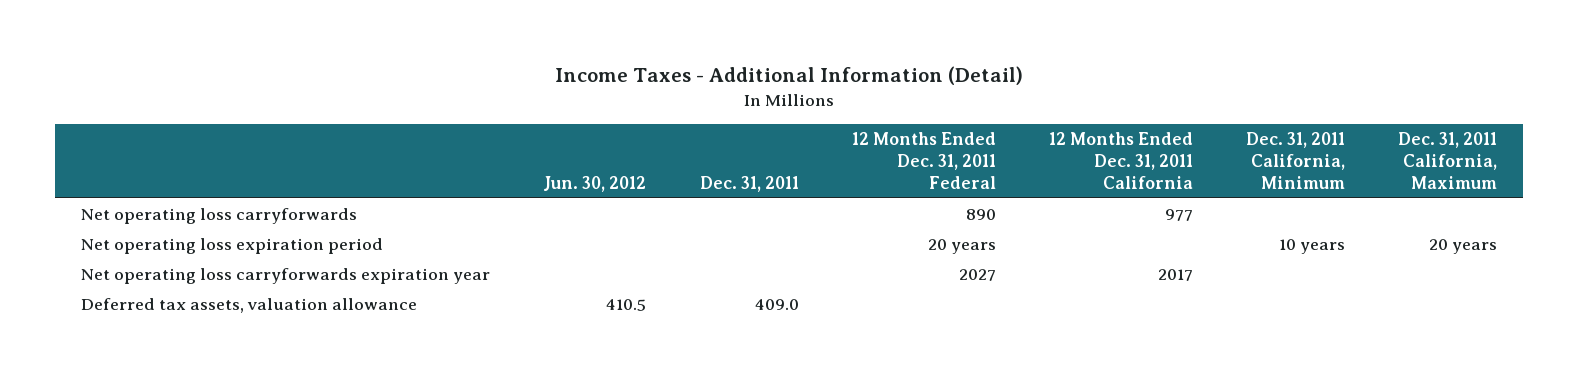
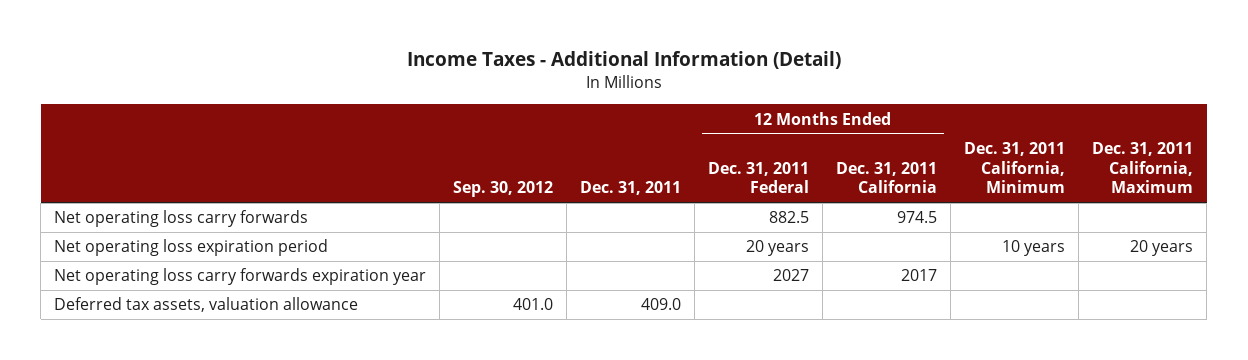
- | Jun. 30, 2012 | Dec. 31, 2011 | 12 Months Ended Dec. 31, 2011 Federal | 12 Months Ended Dec. 31, 2011 California | Dec. 31, 2011 California, Minimum | Dec. 31, 2011 California, Maximum
+ | Sep. 30, 2012 | Dec. 31, 2011 | 12 Months Ended Dec. 31, 2011 Federal | 12 Months Ended Dec. 31, 2011 California | Dec. 31, 2011 California, Minimum | Dec. 31, 2011 California, Maximum
- Net operating loss carryforwards | | | 890 | 977 | |
+ Net operating loss carry forwards | | | 882.5 | 974.5 | |
- Net operating loss carryforwards expiration year | | | 2027 | 2017 | |
+ Net operating loss carry forwards expiration year | | | 2027 | 2017 | |

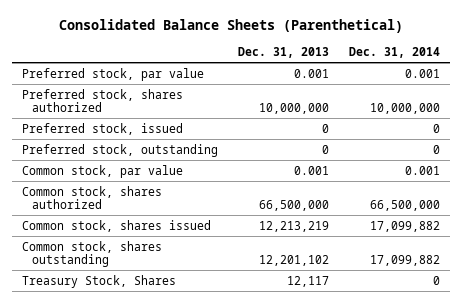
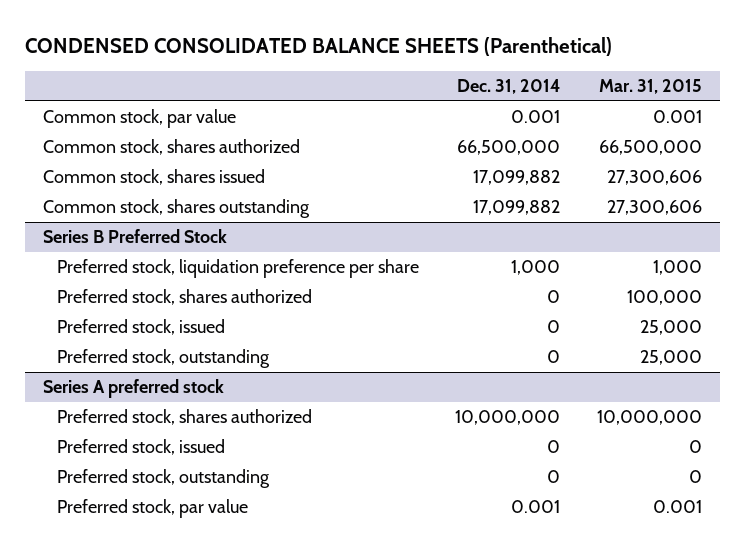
- Consolidated Balance Sheets (Parenthetical)
+ CONDENSED CONSOLIDATED BALANCE SHEETS (Parenthetical)
- | Dec. 31, 2013 | Dec. 31, 2014
+ | Dec. 31, 2014 | Mar. 31, 2015
- Preferred stock, par value | 0.001 | 0.001
- Preferred stock, shares authorized | 10,000,000 | 10,000,000
- Preferred stock, issued | 0 | 0
- Preferred stock, outstanding | 0 | 0
- Treasury Stock, Shares | 12,117 | 0
+ Series B Preferred Stock
+ Preferred stock, liquidation preference per share | 1,000 | 1,000
+ Preferred stock, shares authorized | 0 | 100,000
+ Preferred stock, issued | 0 | 25,000
+ Preferred stock, outstanding | 0 | 25,000
+ Series A preferred stock
+ Preferred stock, shares authorized | 10,000,000 | 10,000,000
+ Preferred stock, issued | 0 | 0
+ Preferred stock, outstanding | 0 | 0
+ Preferred stock, par value | 0.001 | 0.001

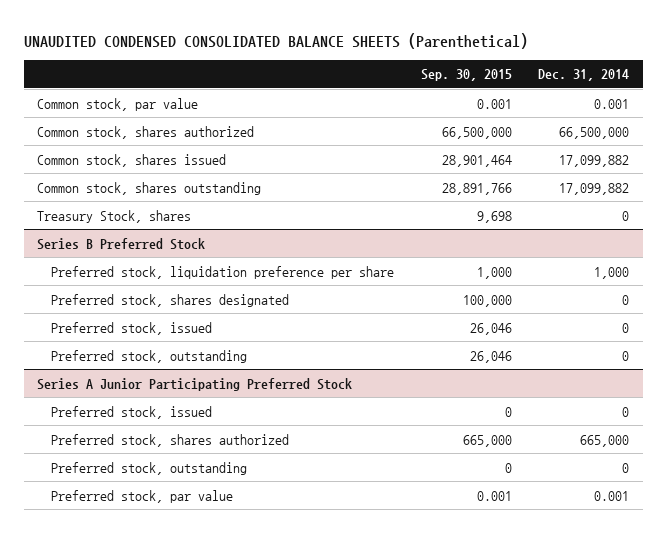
- CONDENSED CONSOLIDATED BALANCE SHEETS (Parenthetical)
+ UNAUDITED CONDENSED CONSOLIDATED BALANCE SHEETS (Parenthetical)
- | Dec. 31, 2014 | Mar. 31, 2015
+ | Sep. 30, 2015 | Dec. 31, 2014
+ Treasury Stock, shares | 9,698 | 0
@ Series B Preferred Stock
- Preferred stock, shares authorized | 0 | 100,000
+ Preferred stock, shares designated | 100,000 | 0
- Series A preferred stock
- Preferred stock, shares authorized | 10,000,000 | 10,000,000
+ Series A Junior Participating Preferred Stock
+ Preferred stock, shares authorized | 665,000 | 665,000

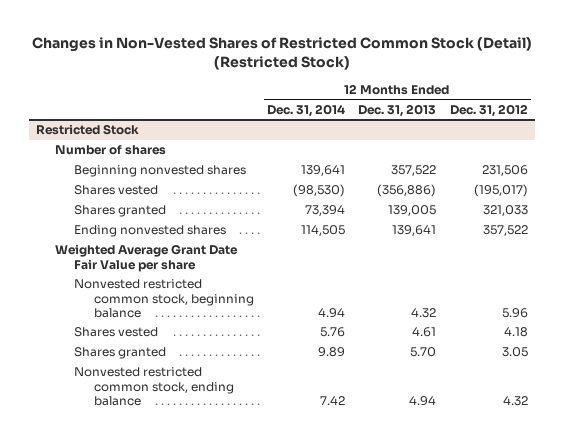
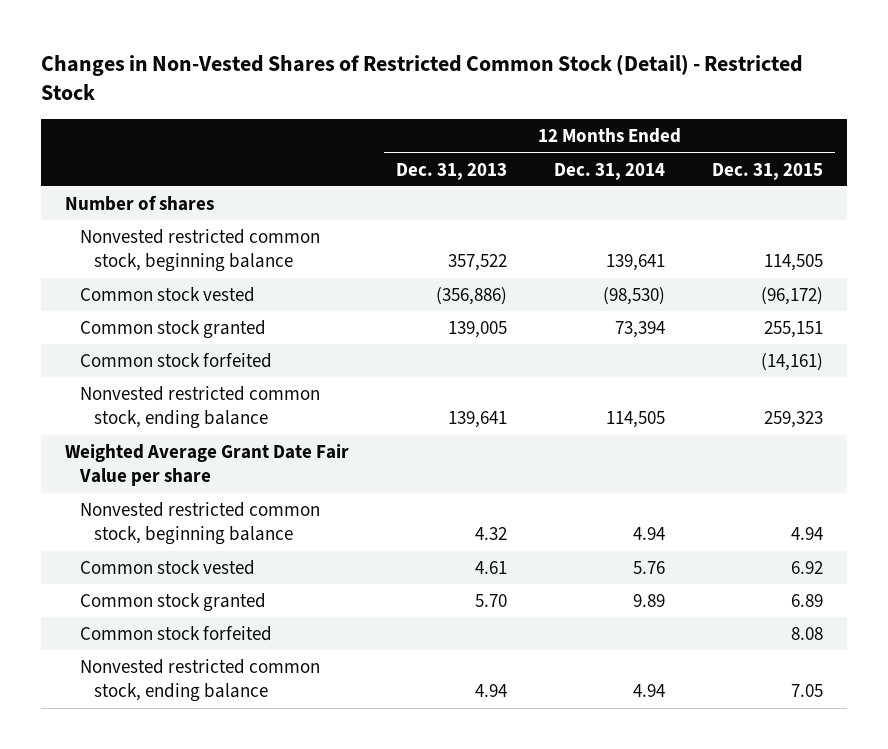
- Changes in Non-Vested Shares of Restricted Common Stock (Detail) (Restricted Stock)
+ Changes in Non-Vested Shares of Restricted Common Stock (Detail) - Restricted Stock
- | 12 Months Ended Dec. 31, 2014 | 12 Months Ended Dec. 31, 2013 | 12 Months Ended Dec. 31, 2012
+ | 12 Months Ended Dec. 31, 2013 | 12 Months Ended Dec. 31, 2014 | 12 Months Ended Dec. 31, 2015
- Restricted Stock
- Beginning nonvested shares | 139,641 | 357,522 | 231,506
- Shares vested | (98,530) | (356,886) | (195,017)
- Shares granted | 73,394 | 139,005 | 321,033
- Ending nonvested shares | 114,505 | 139,641 | 357,522
+ Nonvested restricted common stock, beginning balance | 357,522 | 139,641 | 114,505
+ Common stock vested | (356,886) | (98,530) | (96,172)
+ Common stock granted | 139,005 | 73,394 | 255,151
+ Common stock forfeited | | | (14,161)
+ Nonvested restricted common stock, ending balance | 139,641 | 114,505 | 259,323
- Shares vested | 5.76 | 4.61 | 4.18
- Shares granted | 9.89 | 5.70 | 3.05
- Nonvested restricted common stock, ending balance | 7.42 | 4.94 | 4.32
+ Common stock vested | 4.61 | 5.76 | 6.92
+ Common stock granted | 5.70 | 9.89 | 6.89
+ Common stock forfeited | | | 8.08
+ Nonvested restricted common stock, ending balance | 4.94 | 4.94 | 7.05

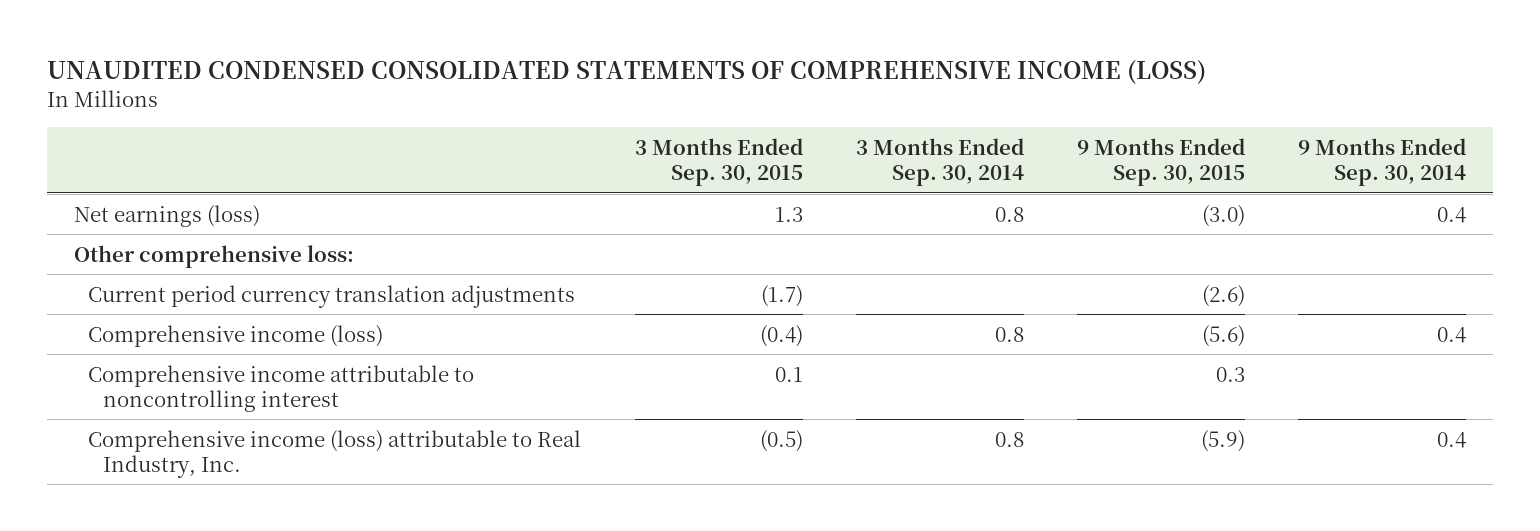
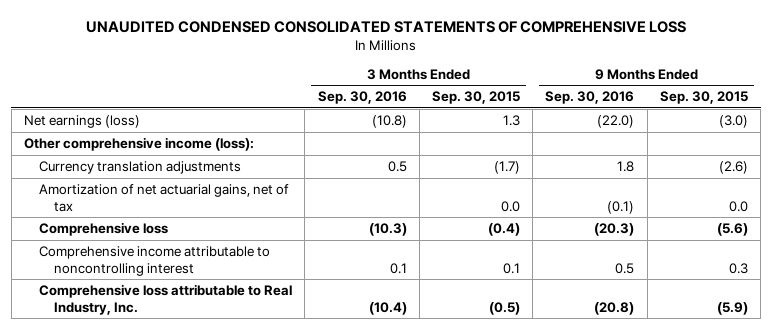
- UNAUDITED CONDENSED CONSOLIDATED STATEMENTS OF COMPREHENSIVE INCOME (LOSS)
+ UNAUDITED CONDENSED CONSOLIDATED STATEMENTS OF COMPREHENSIVE LOSS
- | 3 Months Ended Sep. 30, 2015 | 3 Months Ended Sep. 30, 2014 | 9 Months Ended Sep. 30, 2015 | 9 Months Ended Sep. 30, 2014
+ | 3 Months Ended Sep. 30, 2016 | 3 Months Ended Sep. 30, 2015 | 9 Months Ended Sep. 30, 2016 | 9 Months Ended Sep. 30, 2015
- Other comprehensive loss:
- Current period currency translation adjustments | (1.7) | | (2.6) |
- Comprehensive income (loss) | (0.4) | 0.8 | (5.6) | 0.4
+ Other comprehensive income (loss):
+ Currency translation adjustments | 0.5 | (1.7) | 1.8 | (2.6)
+ Amortization of net actuarial gains, net of tax | | 0.0 | (0.1) | 0.0
+ Comprehensive loss | (10.3) | (0.4) | (20.3) | (5.6)
- Comprehensive income (loss) attributable to Real Industry, Inc. | (0.5) | 0.8 | (5.9) | 0.4
+ Comprehensive loss attributable to Real Industry, Inc. | (10.4) | (0.5) | (20.8) | (5.9)

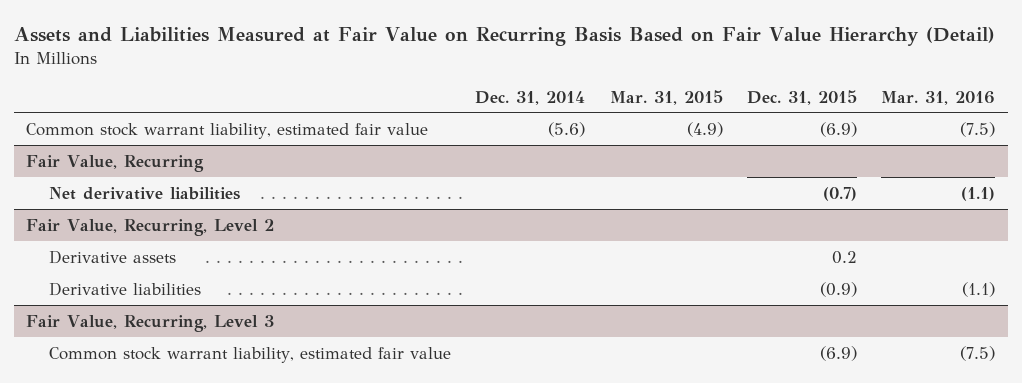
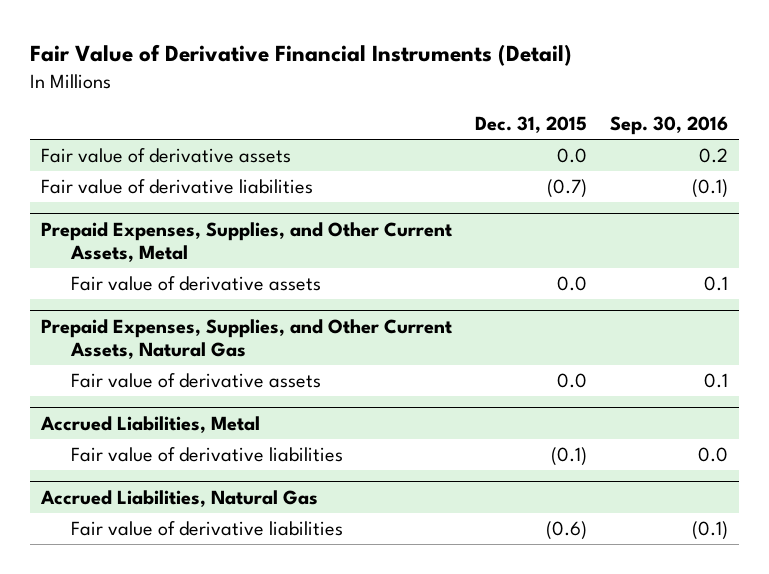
- Assets and Liabilities Measured at Fair Value on Recurring Basis Based on Fair Value Hierarchy (Detail)
+ Fair Value of Derivative Financial Instruments (Detail)
- | Dec. 31, 2014 | Mar. 31, 2015 | Dec. 31, 2015 | Mar. 31, 2016
+ | Dec. 31, 2015 | Sep. 30, 2016
- Common stock warrant liability, estimated fair value | (5.6) | (4.9) | (6.9) | (7.5)
- Fair Value, Recurring
- Net derivative liabilities | | | (0.7) | (1.1)
- Fair Value, Recurring, Level 2
- Derivative assets | | | 0.2 |
- Derivative liabilities | | | (0.9) | (1.1)
- Fair Value, Recurring, Level 3
- Common stock warrant liability, estimated fair value | | | (6.9) | (7.5)
+ Fair value of derivative assets | 0.0 | 0.2
+ Fair value of derivative liabilities | (0.7) | (0.1)
+ Prepaid Expenses, Supplies, and Other Current Assets, Metal
+ Fair value of derivative assets | 0.0 | 0.1
+ Prepaid Expenses, Supplies, and Other Current Assets, Natural Gas
+ Fair value of derivative assets | 0.0 | 0.1
+ Accrued Liabilities, Metal
+ Fair value of derivative liabilities | (0.1) | 0.0
+ Accrued Liabilities, Natural Gas
+ Fair value of derivative liabilities | (0.6) | (0.1)

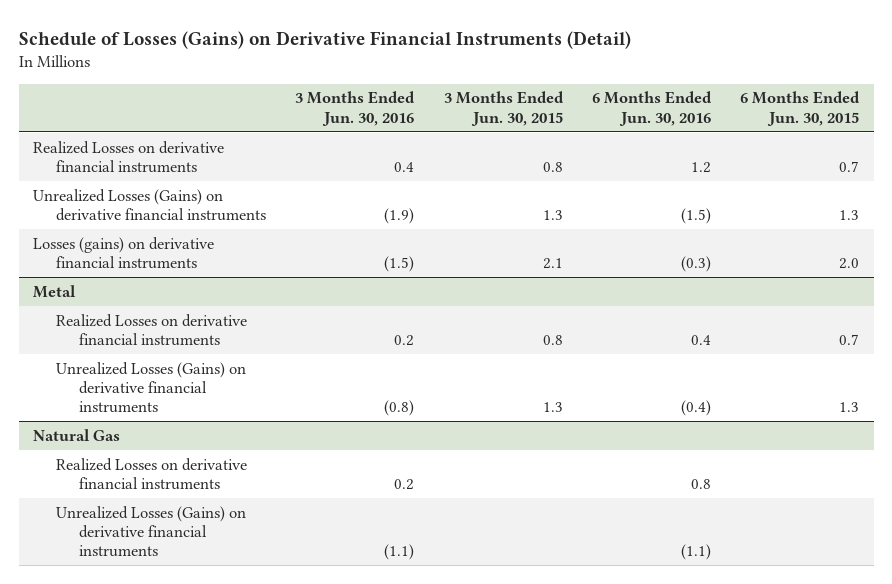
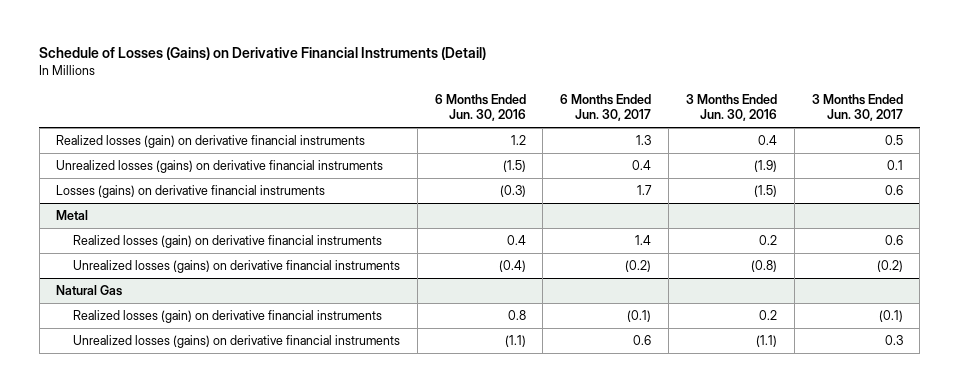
- | 3 Months Ended Jun. 30, 2016 | 3 Months Ended Jun. 30, 2015 | 6 Months Ended Jun. 30, 2016 | 6 Months Ended Jun. 30, 2015
+ | 6 Months Ended Jun. 30, 2016 | 6 Months Ended Jun. 30, 2017 | 3 Months Ended Jun. 30, 2016 | 3 Months Ended Jun. 30, 2017
- Realized Losses on derivative financial instruments | 0.4 | 0.8 | 1.2 | 0.7
- Unrealized Losses (Gains) on derivative financial instruments | (1.9) | 1.3 | (1.5) | 1.3
+ Realized losses (gain) on derivative financial instruments | 1.2 | 1.3 | 0.4 | 0.5
+ Unrealized losses (gains) on derivative financial instruments | (1.5) | 0.4 | (1.9) | 0.1
@ Metal
- Realized Losses on derivative financial instruments | 0.2 | 0.8 | 0.4 | 0.7
- Unrealized Losses (Gains) on derivative financial instruments | (0.8) | 1.3 | (0.4) | 1.3
+ Realized losses (gain) on derivative financial instruments | 0.4 | 1.4 | 0.2 | 0.6
+ Unrealized losses (gains) on derivative financial instruments | (0.4) | (0.2) | (0.8) | (0.2)
@ Natural Gas
- Realized Losses on derivative financial instruments | 0.2 | | 0.8 |
- Unrealized Losses (Gains) on derivative financial instruments | (1.1) | | (1.1) |
+ Realized losses (gain) on derivative financial instruments | 0.8 | (0.1) | 0.2 | (0.1)
+ Unrealized losses (gains) on derivative financial instruments | (1.1) | 0.6 | (1.1) | 0.3

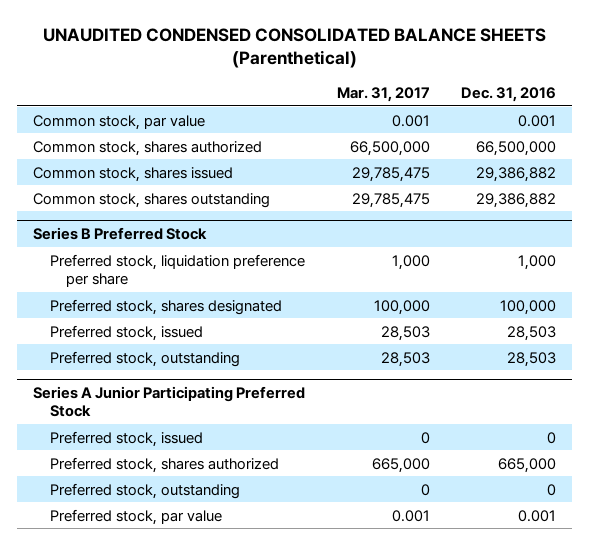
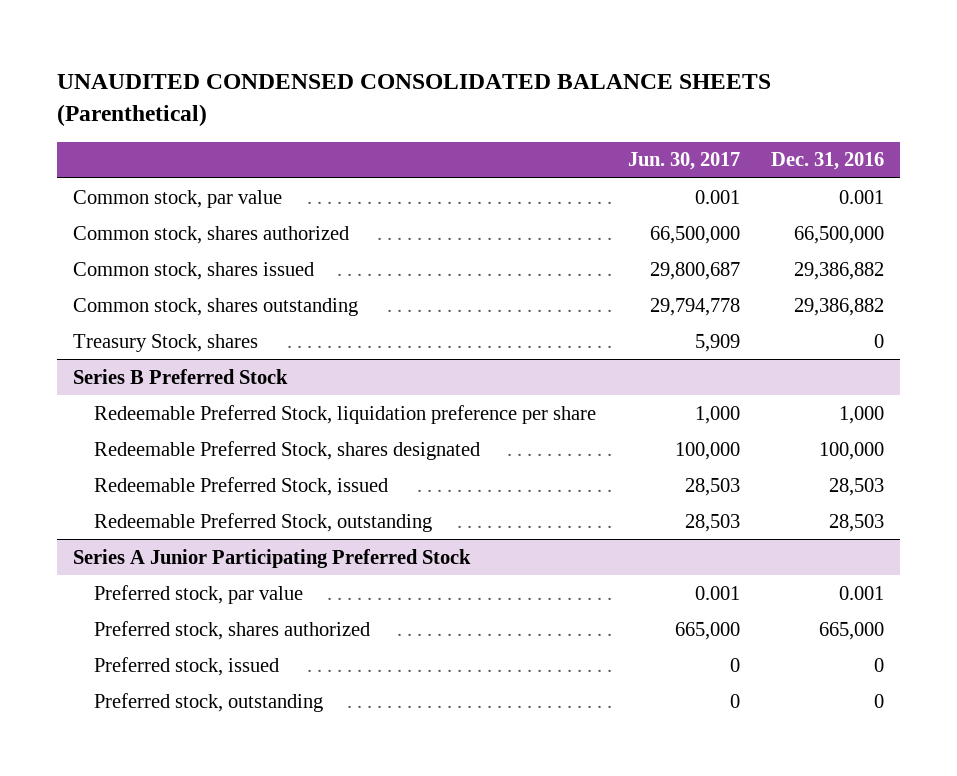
- | Mar. 31, 2017 | Dec. 31, 2016
+ | Jun. 30, 2017 | Dec. 31, 2016
+ Treasury Stock, shares | 5,909 | 0
@ Series B Preferred Stock
- Preferred stock, liquidation preference per share | 1,000 | 1,000
- Preferred stock, shares designated | 100,000 | 100,000
- Preferred stock, issued | 28,503 | 28,503
- Preferred stock, outstanding | 28,503 | 28,503
+ Redeemable Preferred Stock, liquidation preference per share | 1,000 | 1,000
+ Redeemable Preferred Stock, shares designated | 100,000 | 100,000
+ Redeemable Preferred Stock, issued | 28,503 | 28,503
+ Redeemable Preferred Stock, outstanding | 28,503 | 28,503
@ Series A Junior Participating Preferred Stock
moved up: Preferred stock, par value | 0.001 | 0.001
moved down: Preferred stock, issued | 0 | 0

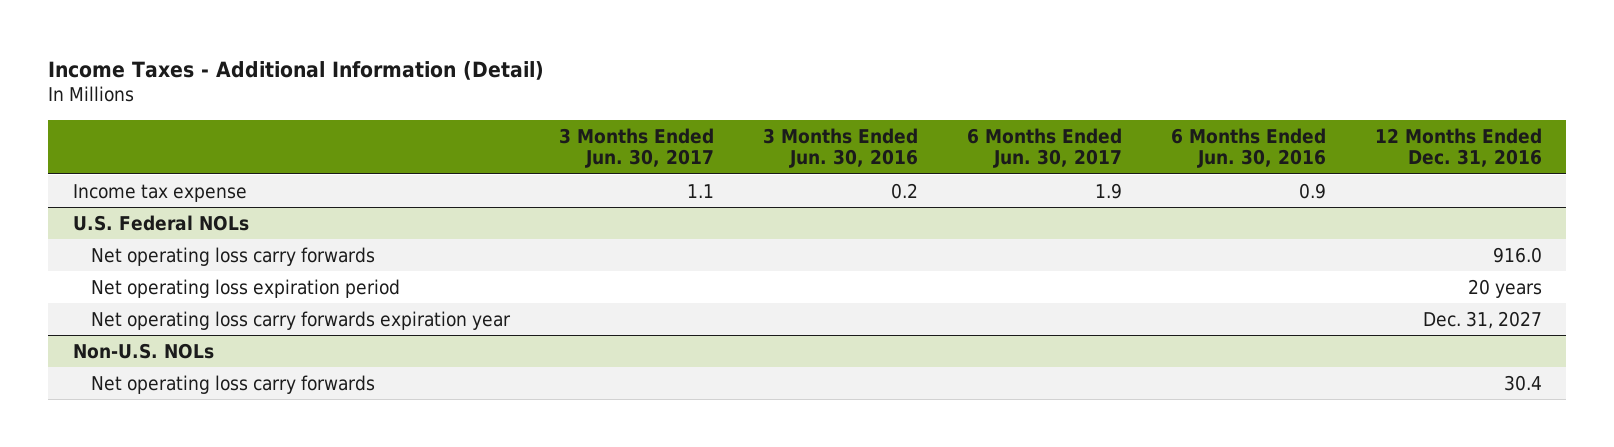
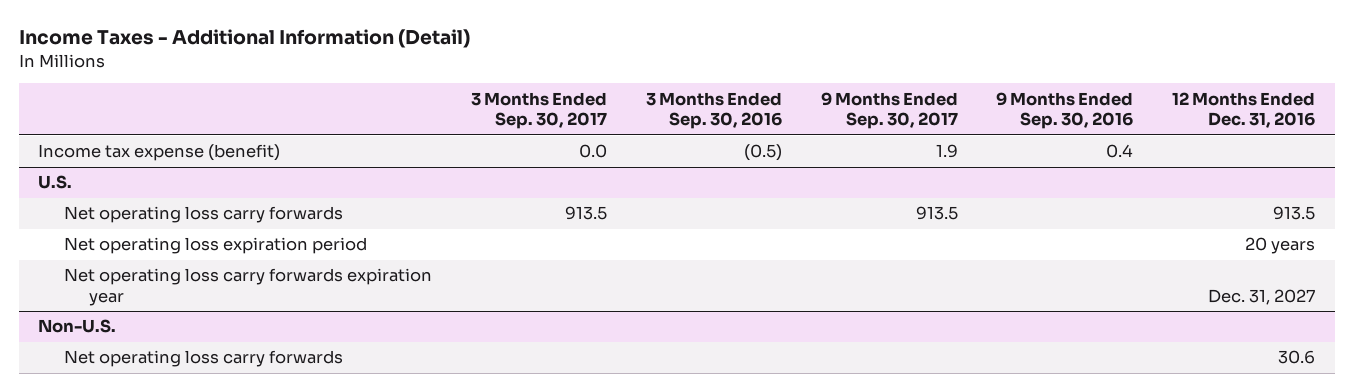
- | 3 Months Ended Jun. 30, 2017 | 3 Months Ended Jun. 30, 2016 | 6 Months Ended Jun. 30, 2017 | 6 Months Ended Jun. 30, 2016 | 12 Months Ended Dec. 31, 2016
+ | 3 Months Ended Sep. 30, 2017 | 3 Months Ended Sep. 30, 2016 | 9 Months Ended Sep. 30, 2017 | 9 Months Ended Sep. 30, 2016 | 12 Months Ended Dec. 31, 2016
- Income tax expense | 1.1 | 0.2 | 1.9 | 0.9 |
- U.S. Federal NOLs
- Net operating loss carry forwards | | | | | 916.0
+ Income tax expense (benefit) | 0.0 | (0.5) | 1.9 | 0.4 |
+ U.S.
+ Net operating loss carry forwards | 913.5 | | 913.5 | | 913.5
- Non-U.S. NOLs
- Net operating loss carry forwards | | | | | 30.4
+ Non-U.S.
+ Net operating loss carry forwards | | | | | 30.6

